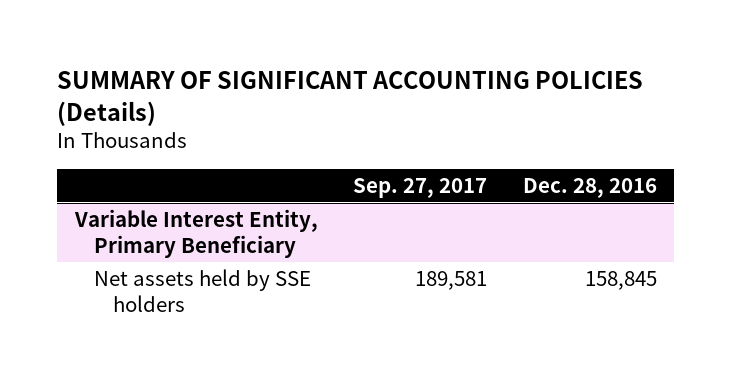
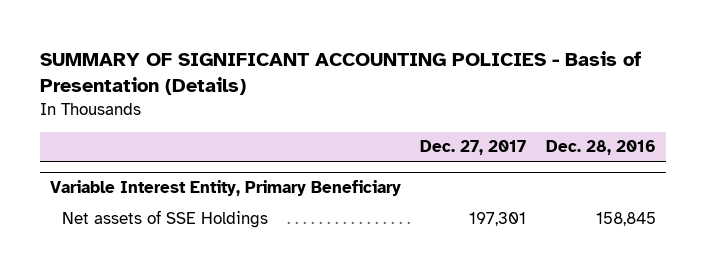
- SUMMARY OF SIGNIFICANT ACCOUNTING POLICIES (Details)
+ SUMMARY OF SIGNIFICANT ACCOUNTING POLICIES - Basis of Presentation (Details)
- | Sep. 27, 2017 | Dec. 28, 2016
+ | Dec. 27, 2017 | Dec. 28, 2016
@ Variable Interest Entity, Primary Beneficiary
- Net assets held by SSE holders | 189,581 | 158,845
+ Net assets of SSE Holdings | 197,301 | 158,845

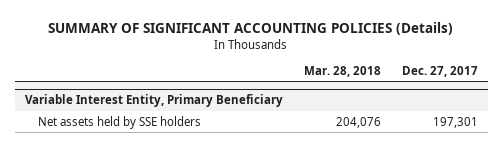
- SUMMARY OF SIGNIFICANT ACCOUNTING POLICIES - Basis of Presentation (Details)
+ SUMMARY OF SIGNIFICANT ACCOUNTING POLICIES (Details)
- | Dec. 27, 2017 | Dec. 28, 2016
+ | Mar. 28, 2018 | Dec. 27, 2017
@ Variable Interest Entity, Primary Beneficiary
- Net assets of SSE Holdings | 197,301 | 158,845
+ Net assets held by SSE holders | 204,076 | 197,301

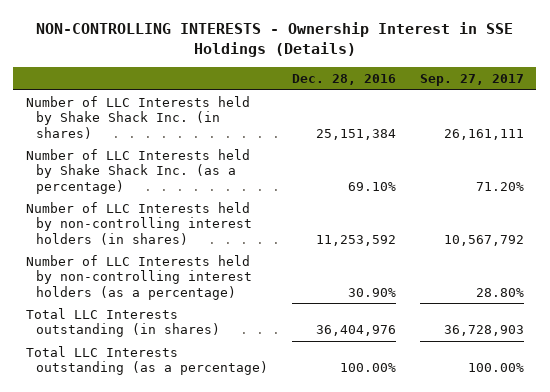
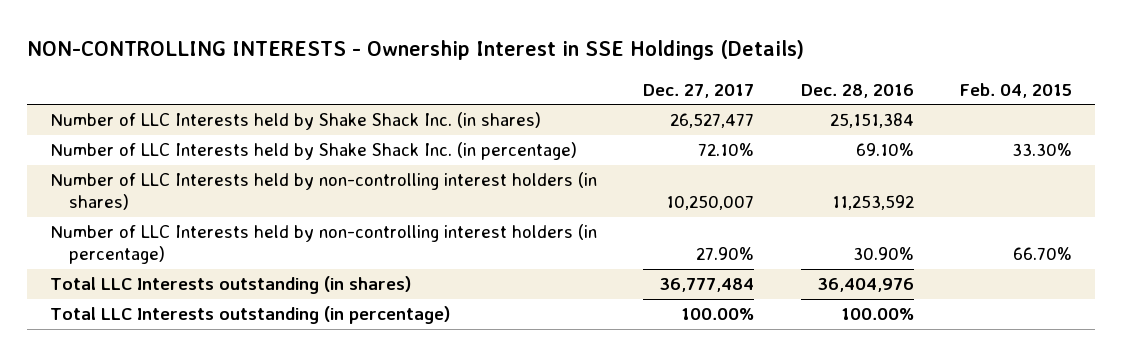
- | Dec. 28, 2016 | Sep. 27, 2017
+ | Dec. 27, 2017 | Dec. 28, 2016 | Feb. 04, 2015
- Number of LLC Interests held by Shake Shack Inc. (as a percentage) | 69.10% | 71.20%
+ Number of LLC Interests held by Shake Shack Inc. (in percentage) | 72.10% | 69.10% | 33.30%
- Number of LLC Interests held by non-controlling interest holders (as a percentage) | 30.90% | 28.80%
+ Number of LLC Interests held by non-controlling interest holders (in percentage) | 27.90% | 30.90% | 66.70%
- Total LLC Interests outstanding (as a percentage) | 100.00% | 100.00%
+ Total LLC Interests outstanding (in percentage) | 100.00% | 100.00% |

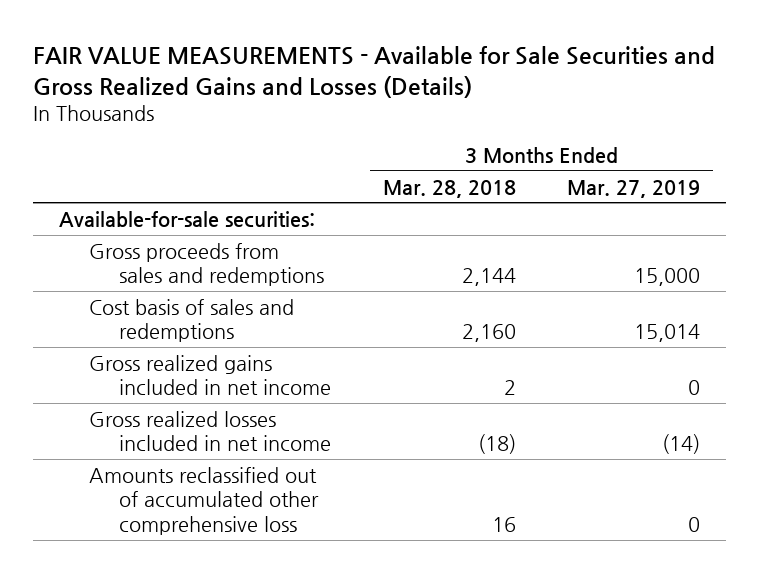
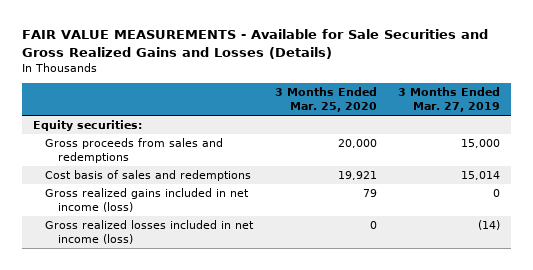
- | 3 Months Ended Mar. 28, 2018 | 3 Months Ended Mar. 27, 2019
+ | 3 Months Ended Mar. 25, 2020 | 3 Months Ended Mar. 27, 2019
- Available-for-sale securities:
+ Equity securities:
- Gross realized gains included in net income | 2 | 0
- Gross realized losses included in net income | (18) | (14)
- Amounts reclassified out of accumulated other comprehensive loss | 16 | 0
+ Gross realized gains included in net income (loss) | 79 | 0
+ Gross realized losses included in net income (loss) | 0 | (14)

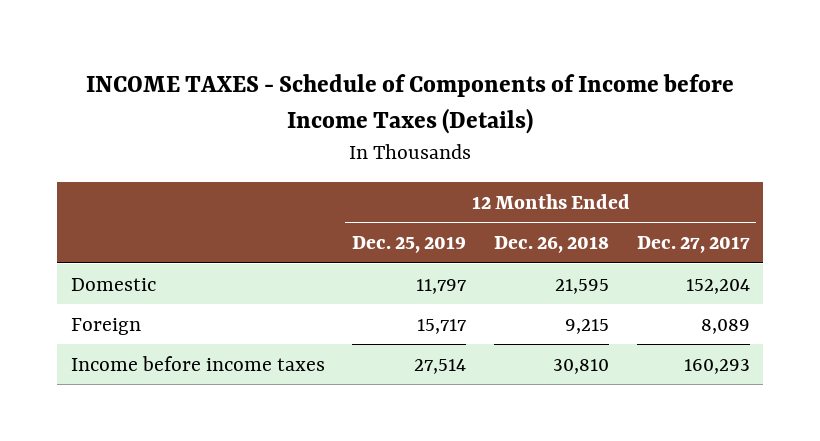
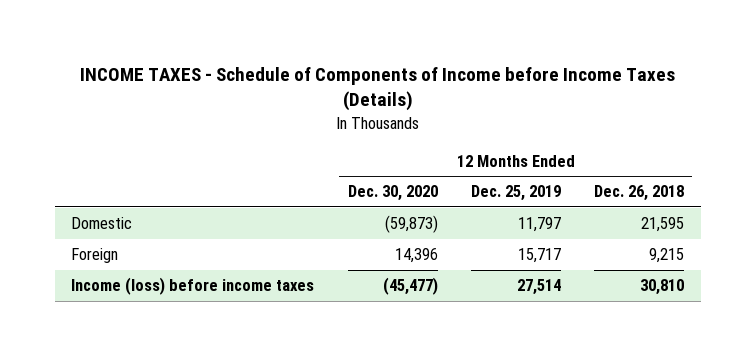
- | 12 Months Ended Dec. 25, 2019 | 12 Months Ended Dec. 26, 2018 | 12 Months Ended Dec. 27, 2017
+ | 12 Months Ended Dec. 30, 2020 | 12 Months Ended Dec. 25, 2019 | 12 Months Ended Dec. 26, 2018
- Income before income taxes | 27,514 | 30,810 | 160,293
+ Income (loss) before income taxes | (45,477) | 27,514 | 30,810

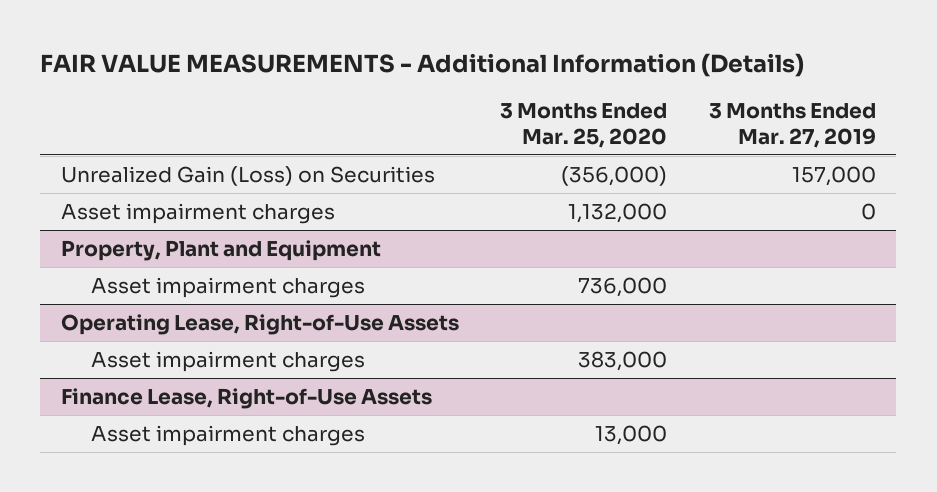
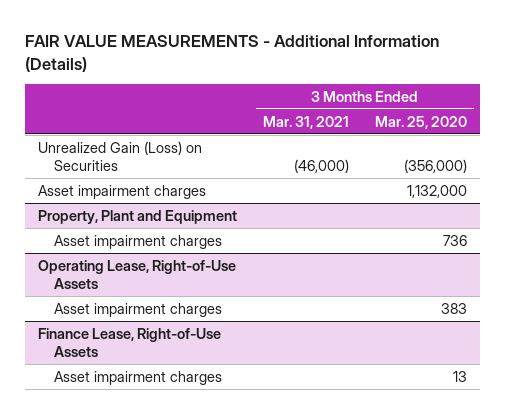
- | 3 Months Ended Mar. 25, 2020 | 3 Months Ended Mar. 27, 2019
+ | 3 Months Ended Mar. 31, 2021 | 3 Months Ended Mar. 25, 2020
@ Property, Plant and Equipment
- Asset impairment charges | 736,000 |
+ Asset impairment charges | | 736
@ Operating Lease, Right-of-Use Assets
- Asset impairment charges | 383,000 |
+ Asset impairment charges | | 383
@ Finance Lease, Right-of-Use Assets
- Asset impairment charges | 13,000 |
+ Asset impairment charges | | 13

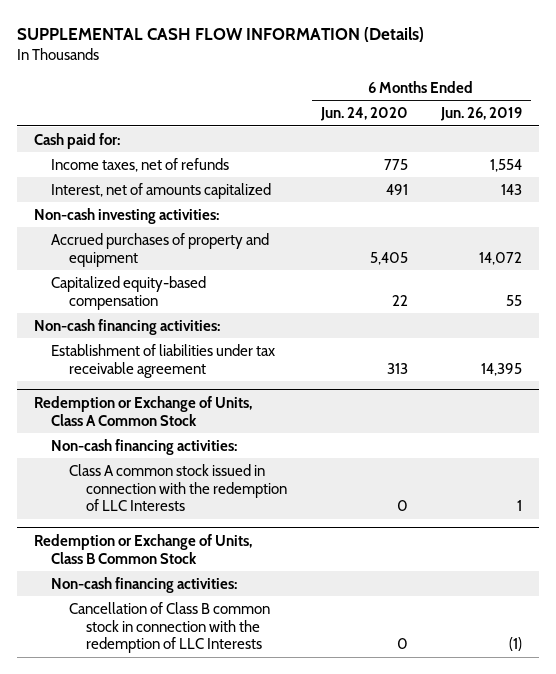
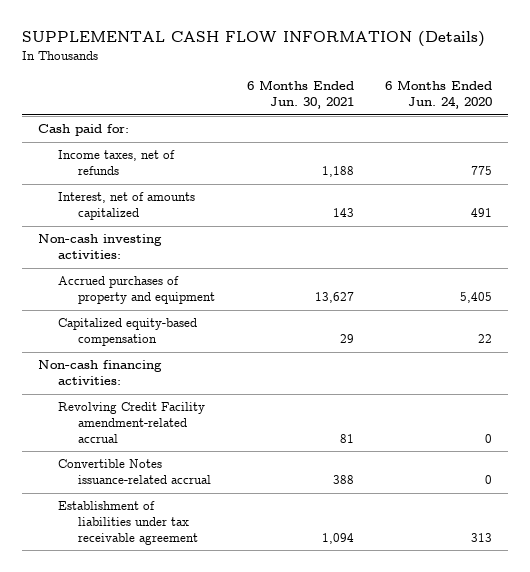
- | 6 Months Ended Jun. 24, 2020 | 6 Months Ended Jun. 26, 2019
+ | 6 Months Ended Jun. 30, 2021 | 6 Months Ended Jun. 24, 2020
+ Revolving Credit Facility amendment-related accrual | 81 | 0
+ Convertible Notes issuance-related accrual | 388 | 0
- Redemption or Exchange of Units, Class A Common Stock
- Non-cash financing activities:
- Class A common stock issued in connection with the redemption of LLC Interests | 0 | 1
- Redemption or Exchange of Units, Class B Common Stock
- Non-cash financing activities:
- Cancellation of Class B common stock in connection with the redemption of LLC Interests | 0 | (1)

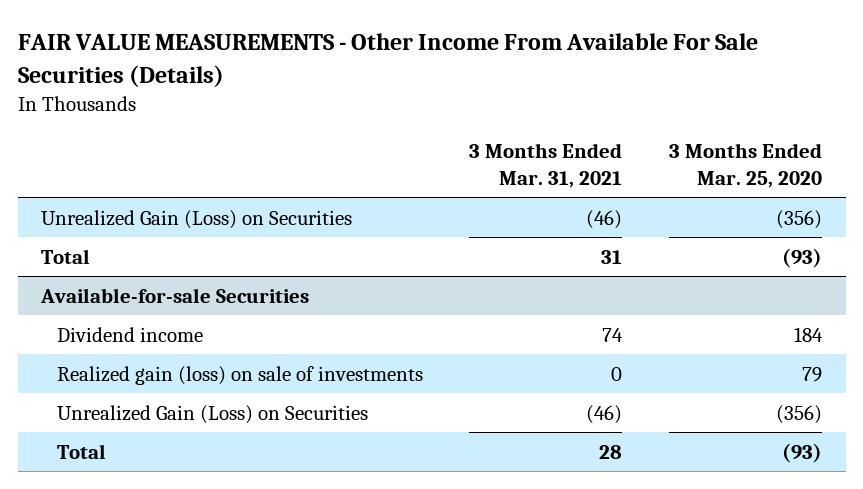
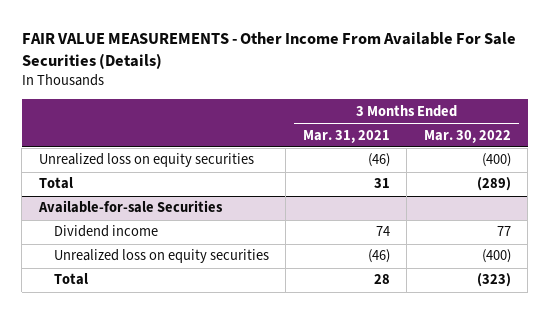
- | 3 Months Ended Mar. 31, 2021 | 3 Months Ended Mar. 25, 2020
+ | 3 Months Ended Mar. 31, 2021 | 3 Months Ended Mar. 30, 2022
- Unrealized Gain (Loss) on Securities | (46) | (356)
+ Unrealized loss on equity securities | (46) | (400)
@ Available-for-sale Securities
- Realized gain (loss) on sale of investments | 0 | 79
- Unrealized Gain (Loss) on Securities | (46) | (356)
+ Unrealized loss on equity securities | (46) | (400)

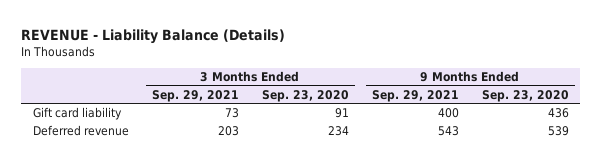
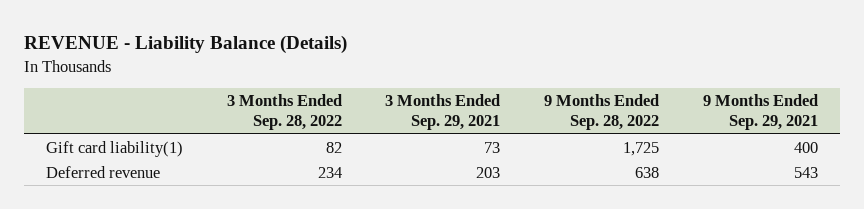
- | 3 Months Ended Sep. 29, 2021 | 3 Months Ended Sep. 23, 2020 | 9 Months Ended Sep. 29, 2021 | 9 Months Ended Sep. 23, 2020
+ | 3 Months Ended Sep. 28, 2022 | 3 Months Ended Sep. 29, 2021 | 9 Months Ended Sep. 28, 2022 | 9 Months Ended Sep. 29, 2021
- Gift card liability | 73 | 91 | 400 | 436
+ Gift card liability(1) | 82 | 73 | 1,725 | 400

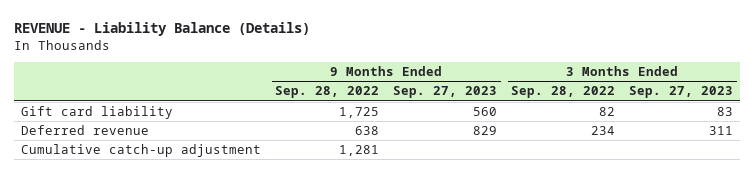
- | 3 Months Ended Sep. 28, 2022 | 3 Months Ended Sep. 29, 2021 | 9 Months Ended Sep. 28, 2022 | 9 Months Ended Sep. 29, 2021
+ | 9 Months Ended Sep. 28, 2022 | 9 Months Ended Sep. 27, 2023 | 3 Months Ended Sep. 28, 2022 | 3 Months Ended Sep. 27, 2023
- Gift card liability(1) | 82 | 73 | 1,725 | 400
+ Gift card liability | 1,725 | 560 | 82 | 83
+ Cumulative catch-up adjustment | 1,281 | | |

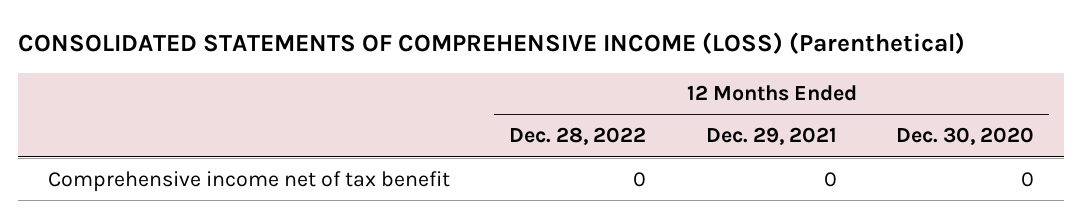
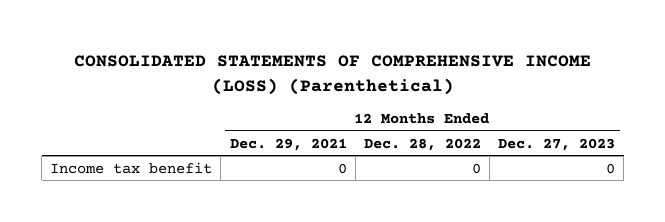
- | 12 Months Ended Dec. 28, 2022 | 12 Months Ended Dec. 29, 2021 | 12 Months Ended Dec. 30, 2020
+ | 12 Months Ended Dec. 29, 2021 | 12 Months Ended Dec. 28, 2022 | 12 Months Ended Dec. 27, 2023
- Comprehensive income net of tax benefit | 0 | 0 | 0
+ Income tax benefit | 0 | 0 | 0

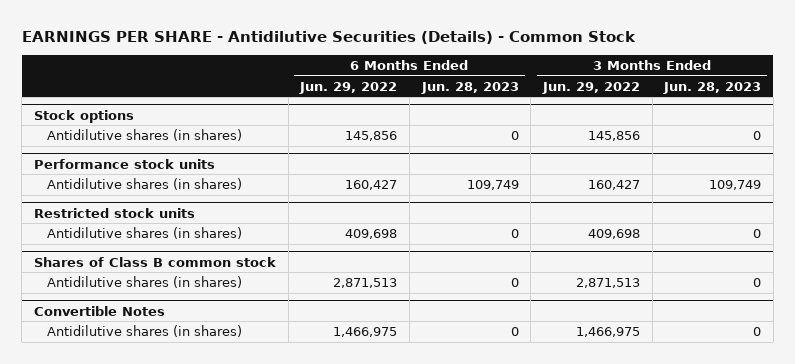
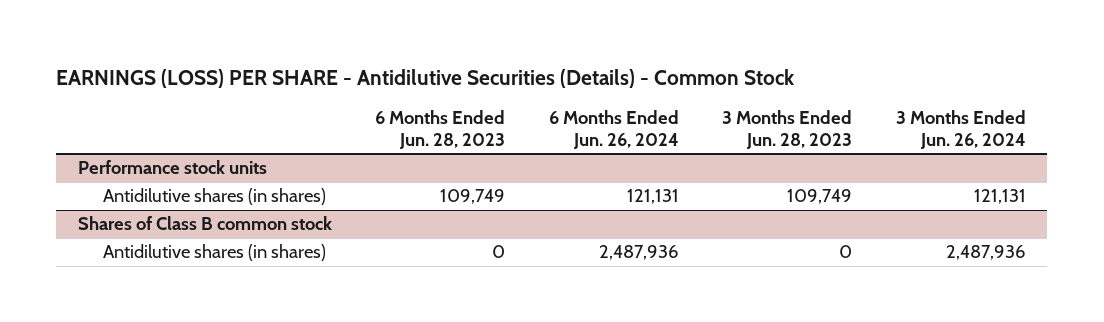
- EARNINGS PER SHARE - Antidilutive Securities (Details) - Common Stock
+ EARNINGS (LOSS) PER SHARE - Antidilutive Securities (Details) - Common Stock
- | 6 Months Ended Jun. 29, 2022 | 6 Months Ended Jun. 28, 2023 | 3 Months Ended Jun. 29, 2022 | 3 Months Ended Jun. 28, 2023
+ | 6 Months Ended Jun. 28, 2023 | 6 Months Ended Jun. 26, 2024 | 3 Months Ended Jun. 28, 2023 | 3 Months Ended Jun. 26, 2024
- Stock options
- Antidilutive shares (in shares) | 145,856 | 0 | 145,856 | 0
- Restricted stock units
- Antidilutive shares (in shares) | 409,698 | 0 | 409,698 | 0
- Convertible Notes
- Antidilutive shares (in shares) | 1,466,975 | 0 | 1,466,975 | 0

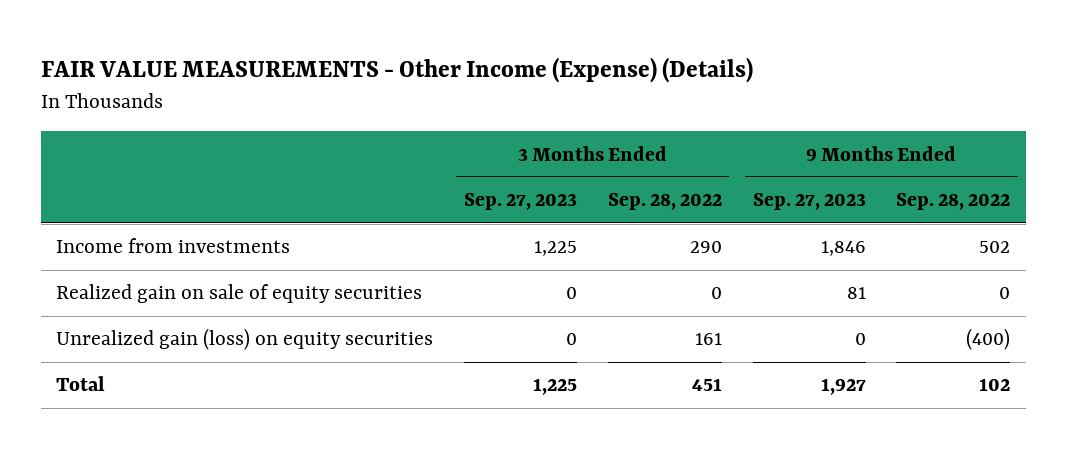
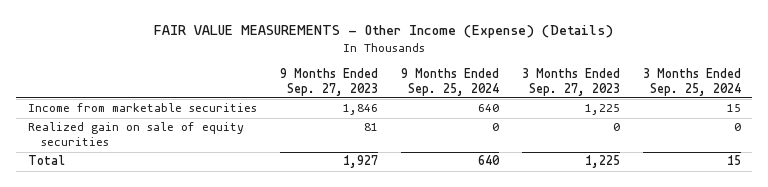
- | 3 Months Ended Sep. 27, 2023 | 3 Months Ended Sep. 28, 2022 | 9 Months Ended Sep. 27, 2023 | 9 Months Ended Sep. 28, 2022
+ | 9 Months Ended Sep. 27, 2023 | 9 Months Ended Sep. 25, 2024 | 3 Months Ended Sep. 27, 2023 | 3 Months Ended Sep. 25, 2024
- Income from investments | 1,225 | 290 | 1,846 | 502
+ Income from marketable securities | 1,846 | 640 | 1,225 | 15
- Unrealized gain (loss) on equity securities | 0 | 161 | 0 | (400)

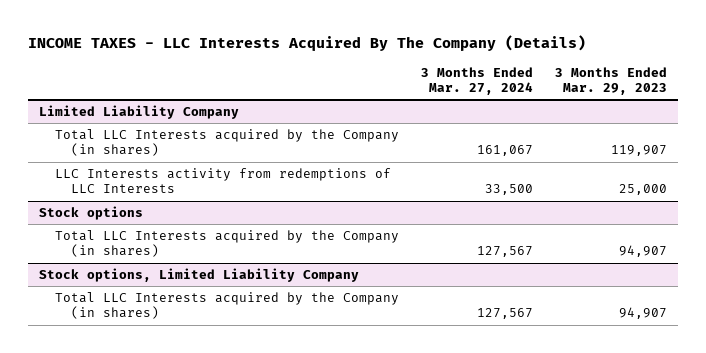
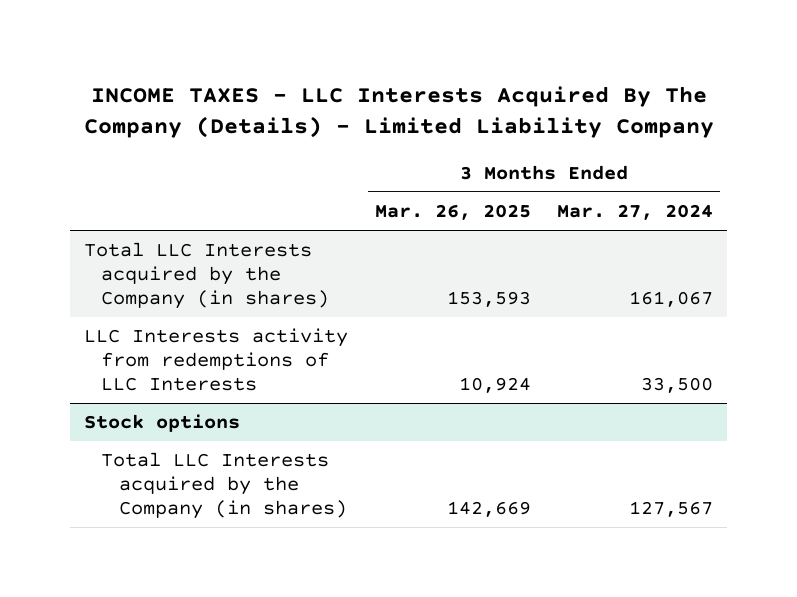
- INCOME TAXES - LLC Interests Acquired By The Company (Details)
+ INCOME TAXES - LLC Interests Acquired By The Company (Details) - Limited Liability Company
- | 3 Months Ended Mar. 27, 2024 | 3 Months Ended Mar. 29, 2023
+ | 3 Months Ended Mar. 26, 2025 | 3 Months Ended Mar. 27, 2024
- Limited Liability Company
- Stock options, Limited Liability Company
- Total LLC Interests acquired by the Company (in shares) | 127,567 | 94,907

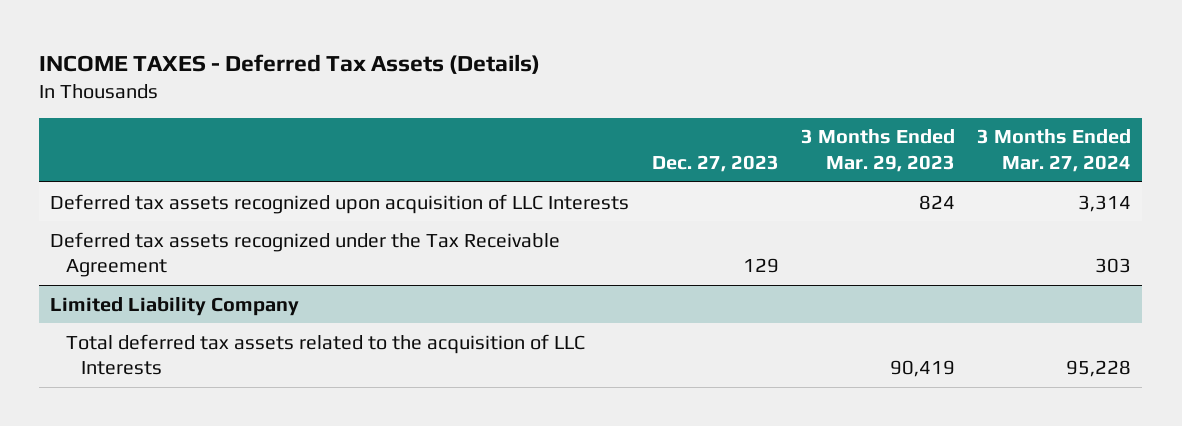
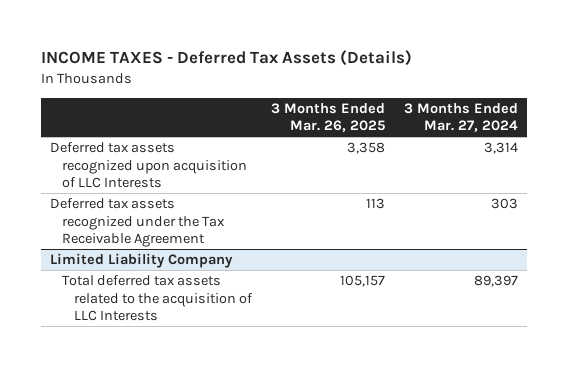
- | Dec. 27, 2023 | 3 Months Ended Mar. 29, 2023 | 3 Months Ended Mar. 27, 2024
+ | 3 Months Ended Mar. 26, 2025 | 3 Months Ended Mar. 27, 2024
@ Limited Liability Company
- Total deferred tax assets related to the acquisition of LLC Interests | | 90,419 | 95,228
+ Total deferred tax assets related to the acquisition of LLC Interests | 105,157 | 89,397

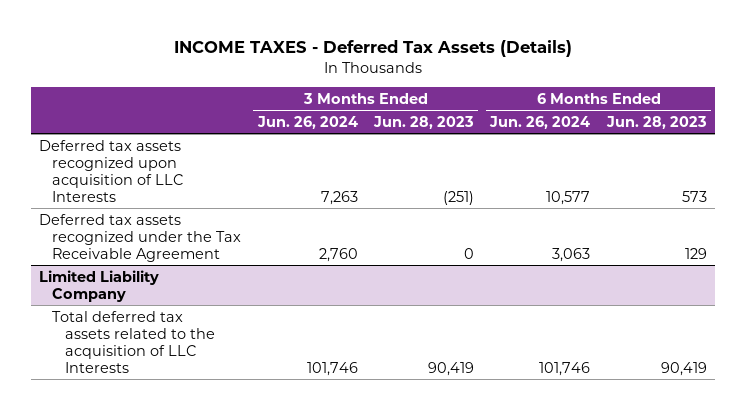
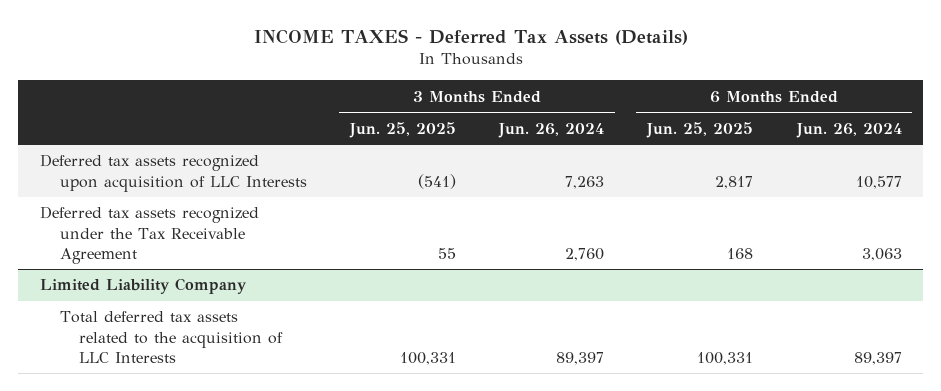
- | 3 Months Ended Jun. 26, 2024 | 3 Months Ended Jun. 28, 2023 | 6 Months Ended Jun. 26, 2024 | 6 Months Ended Jun. 28, 2023
+ | 3 Months Ended Jun. 25, 2025 | 3 Months Ended Jun. 26, 2024 | 6 Months Ended Jun. 25, 2025 | 6 Months Ended Jun. 26, 2024
@ Limited Liability Company
- Total deferred tax assets related to the acquisition of LLC Interests | 101,746 | 90,419 | 101,746 | 90,419
+ Total deferred tax assets related to the acquisition of LLC Interests | 100,331 | 89,397 | 100,331 | 89,397

